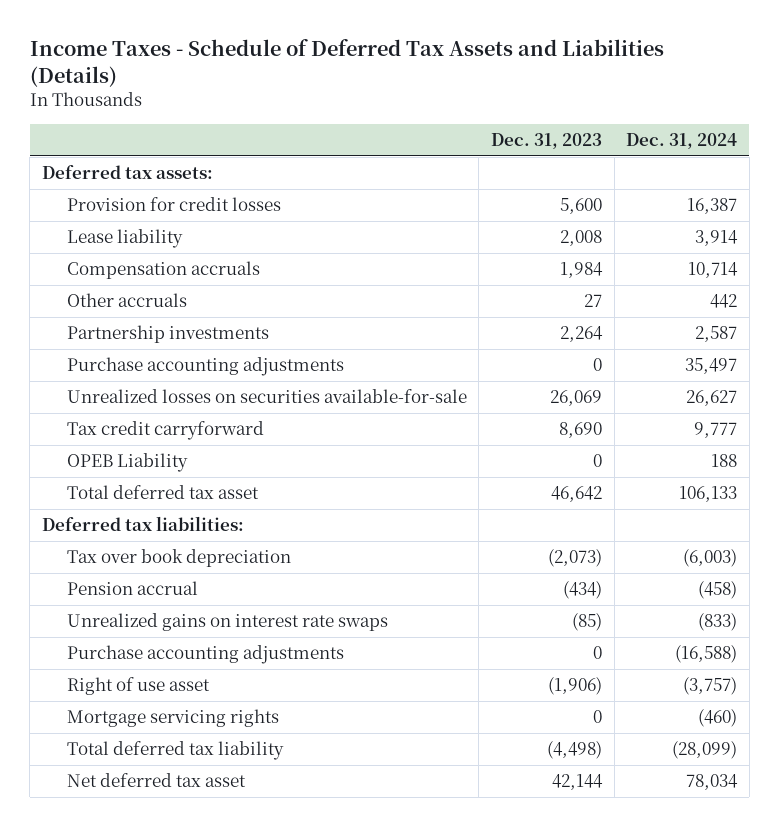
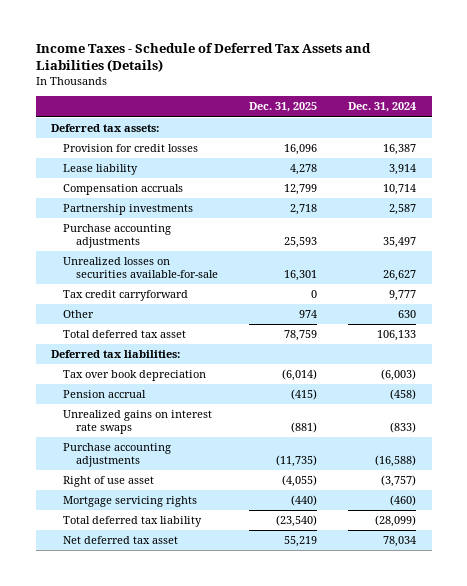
- | Dec. 31, 2023 | Dec. 31, 2024
+ | Dec. 31, 2025 | Dec. 31, 2024
- Other accruals | 27 | 442
- OPEB Liability | 0 | 188
+ Other | 974 | 630

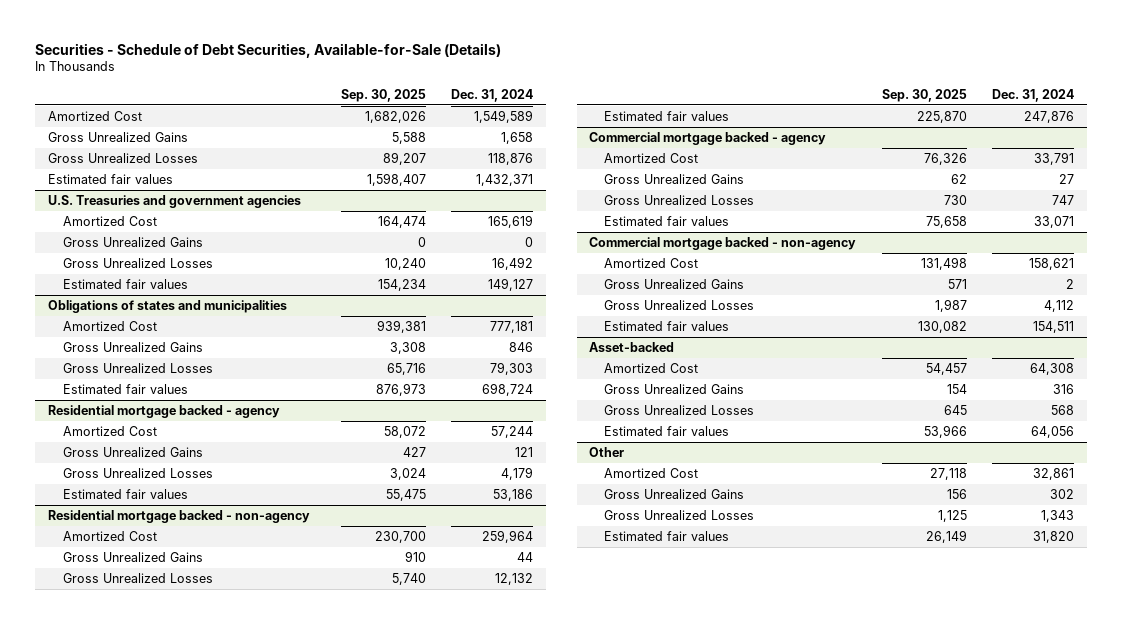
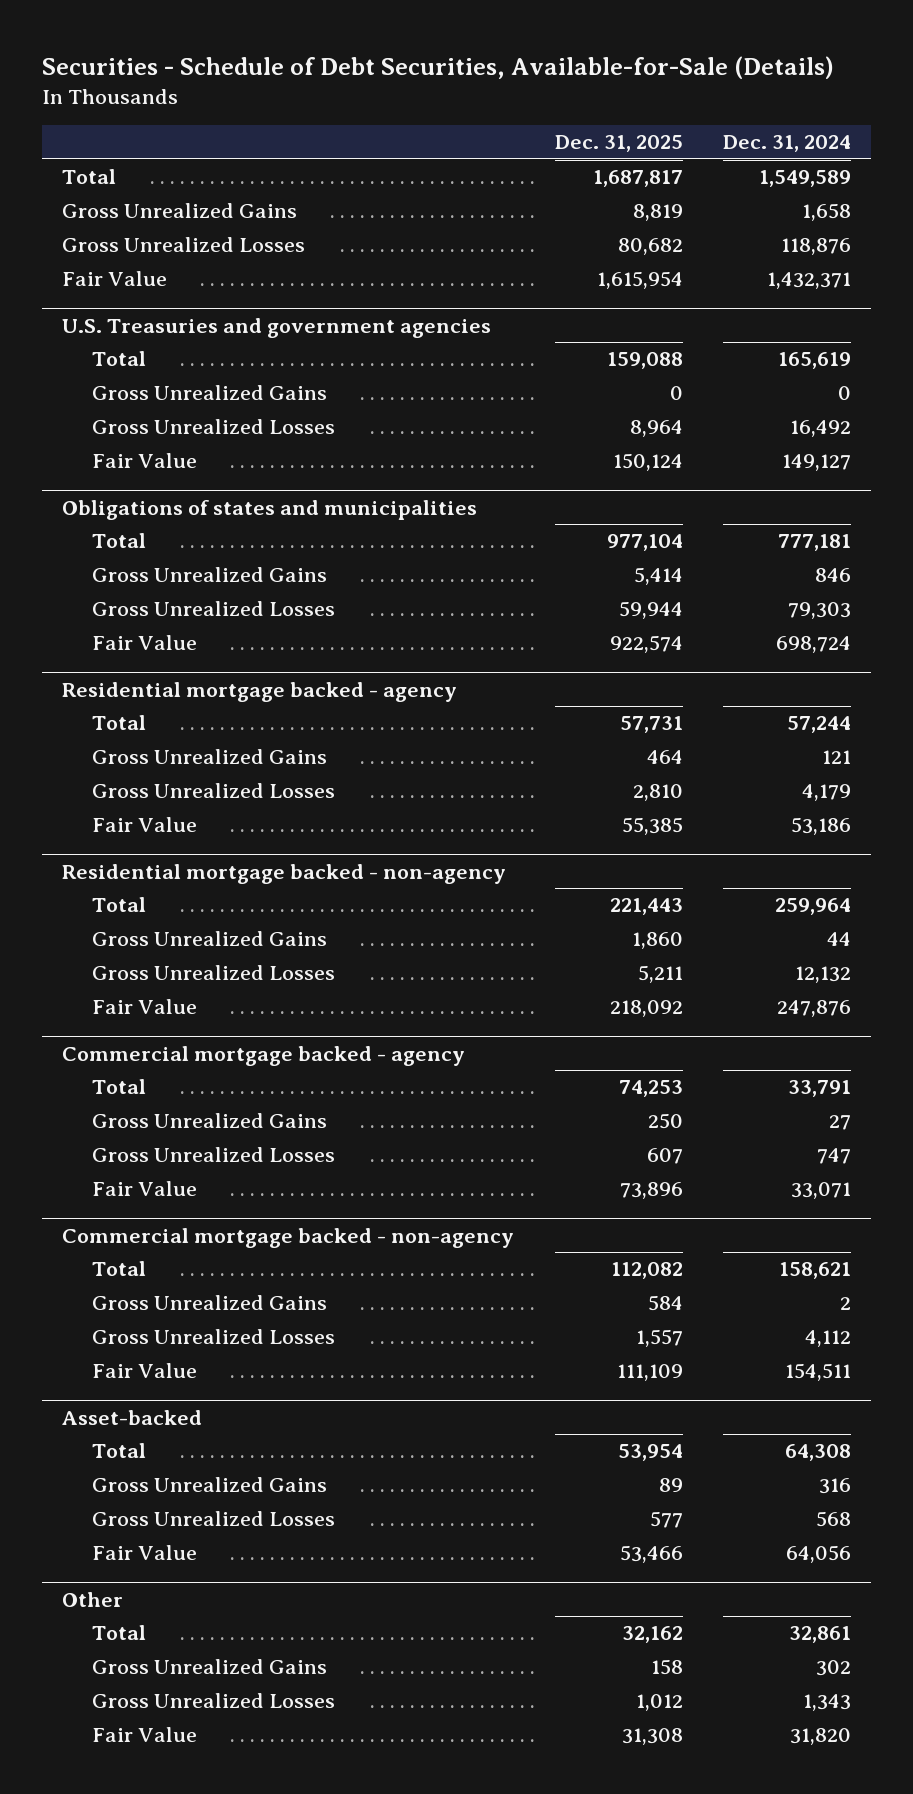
- | Sep. 30, 2025 | Dec. 31, 2024
+ | Dec. 31, 2025 | Dec. 31, 2024
- Amortized Cost | 1,682,026 | 1,549,589
+ Total | 1,687,817 | 1,549,589
- Estimated fair values | 1,598,407 | 1,432,371
+ Fair Value | 1,615,954 | 1,432,371
@ U.S. Treasuries and government agencies
- Amortized Cost | 164,474 | 165,619
+ Total | 159,088 | 165,619
- Estimated fair values | 154,234 | 149,127
+ Fair Value | 150,124 | 149,127
@ Obligations of states and municipalities
- Amortized Cost | 939,381 | 777,181
+ Total | 977,104 | 777,181
- Estimated fair values | 876,973 | 698,724
+ Fair Value | 922,574 | 698,724
@ Residential mortgage backed - agency
- Amortized Cost | 58,072 | 57,244
+ Total | 57,731 | 57,244
- Estimated fair values | 55,475 | 53,186
+ Fair Value | 55,385 | 53,186
@ Residential mortgage backed - non-agency
- Amortized Cost | 230,700 | 259,964
+ Total | 221,443 | 259,964
- Estimated fair values | 225,870 | 247,876
+ Fair Value | 218,092 | 247,876
@ Commercial mortgage backed - agency
- Amortized Cost | 76,326 | 33,791
+ Total | 74,253 | 33,791
- Estimated fair values | 75,658 | 33,071
+ Fair Value | 73,896 | 33,071
@ Commercial mortgage backed - non-agency
- Amortized Cost | 131,498 | 158,621
+ Total | 112,082 | 158,621
- Estimated fair values | 130,082 | 154,511
+ Fair Value | 111,109 | 154,511
@ Asset-backed
- Amortized Cost | 54,457 | 64,308
+ Total | 53,954 | 64,308
- Estimated fair values | 53,966 | 64,056
+ Fair Value | 53,466 | 64,056
@ Other
- Amortized Cost | 27,118 | 32,861
+ Total | 32,162 | 32,861
- Estimated fair values | 26,149 | 31,820
+ Fair Value | 31,308 | 31,820

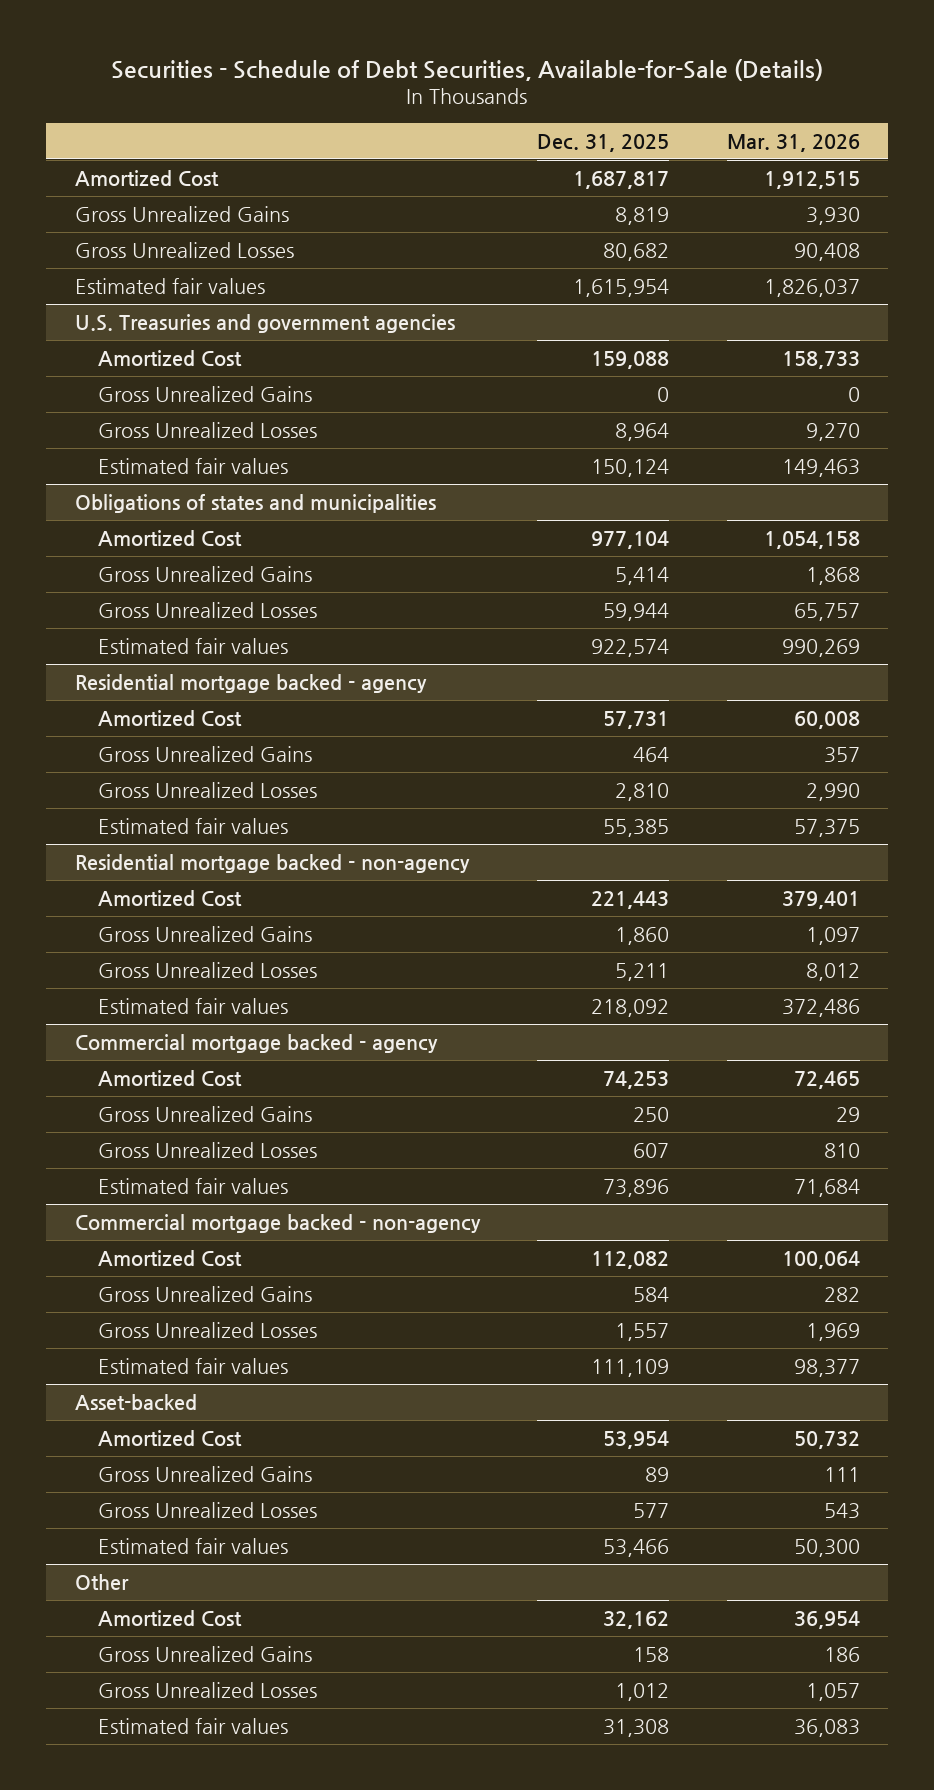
- | Dec. 31, 2025 | Dec. 31, 2024
+ | Dec. 31, 2025 | Mar. 31, 2026
- Total | 1,687,817 | 1,549,589
+ Amortized Cost | 1,687,817 | 1,912,515
- Fair Value | 1,615,954 | 1,432,371
+ Estimated fair values | 1,615,954 | 1,826,037
@ U.S. Treasuries and government agencies
- Total | 159,088 | 165,619
+ Amortized Cost | 159,088 | 158,733
- Fair Value | 150,124 | 149,127
+ Estimated fair values | 150,124 | 149,463
@ Obligations of states and municipalities
- Total | 977,104 | 777,181
+ Amortized Cost | 977,104 | 1,054,158
- Fair Value | 922,574 | 698,724
+ Estimated fair values | 922,574 | 990,269
@ Residential mortgage backed - agency
- Total | 57,731 | 57,244
+ Amortized Cost | 57,731 | 60,008
- Fair Value | 55,385 | 53,186
+ Estimated fair values | 55,385 | 57,375
@ Residential mortgage backed - non-agency
- Total | 221,443 | 259,964
+ Amortized Cost | 221,443 | 379,401
- Fair Value | 218,092 | 247,876
+ Estimated fair values | 218,092 | 372,486
@ Commercial mortgage backed - agency
- Total | 74,253 | 33,791
+ Amortized Cost | 74,253 | 72,465
- Fair Value | 73,896 | 33,071
+ Estimated fair values | 73,896 | 71,684
@ Commercial mortgage backed - non-agency
- Total | 112,082 | 158,621
+ Amortized Cost | 112,082 | 100,064
- Fair Value | 111,109 | 154,511
+ Estimated fair values | 111,109 | 98,377
@ Asset-backed
- Total | 53,954 | 64,308
+ Amortized Cost | 53,954 | 50,732
- Fair Value | 53,466 | 64,056
+ Estimated fair values | 53,466 | 50,300
@ Other
- Total | 32,162 | 32,861
+ Amortized Cost | 32,162 | 36,954
- Fair Value | 31,308 | 31,820
+ Estimated fair values | 31,308 | 36,083

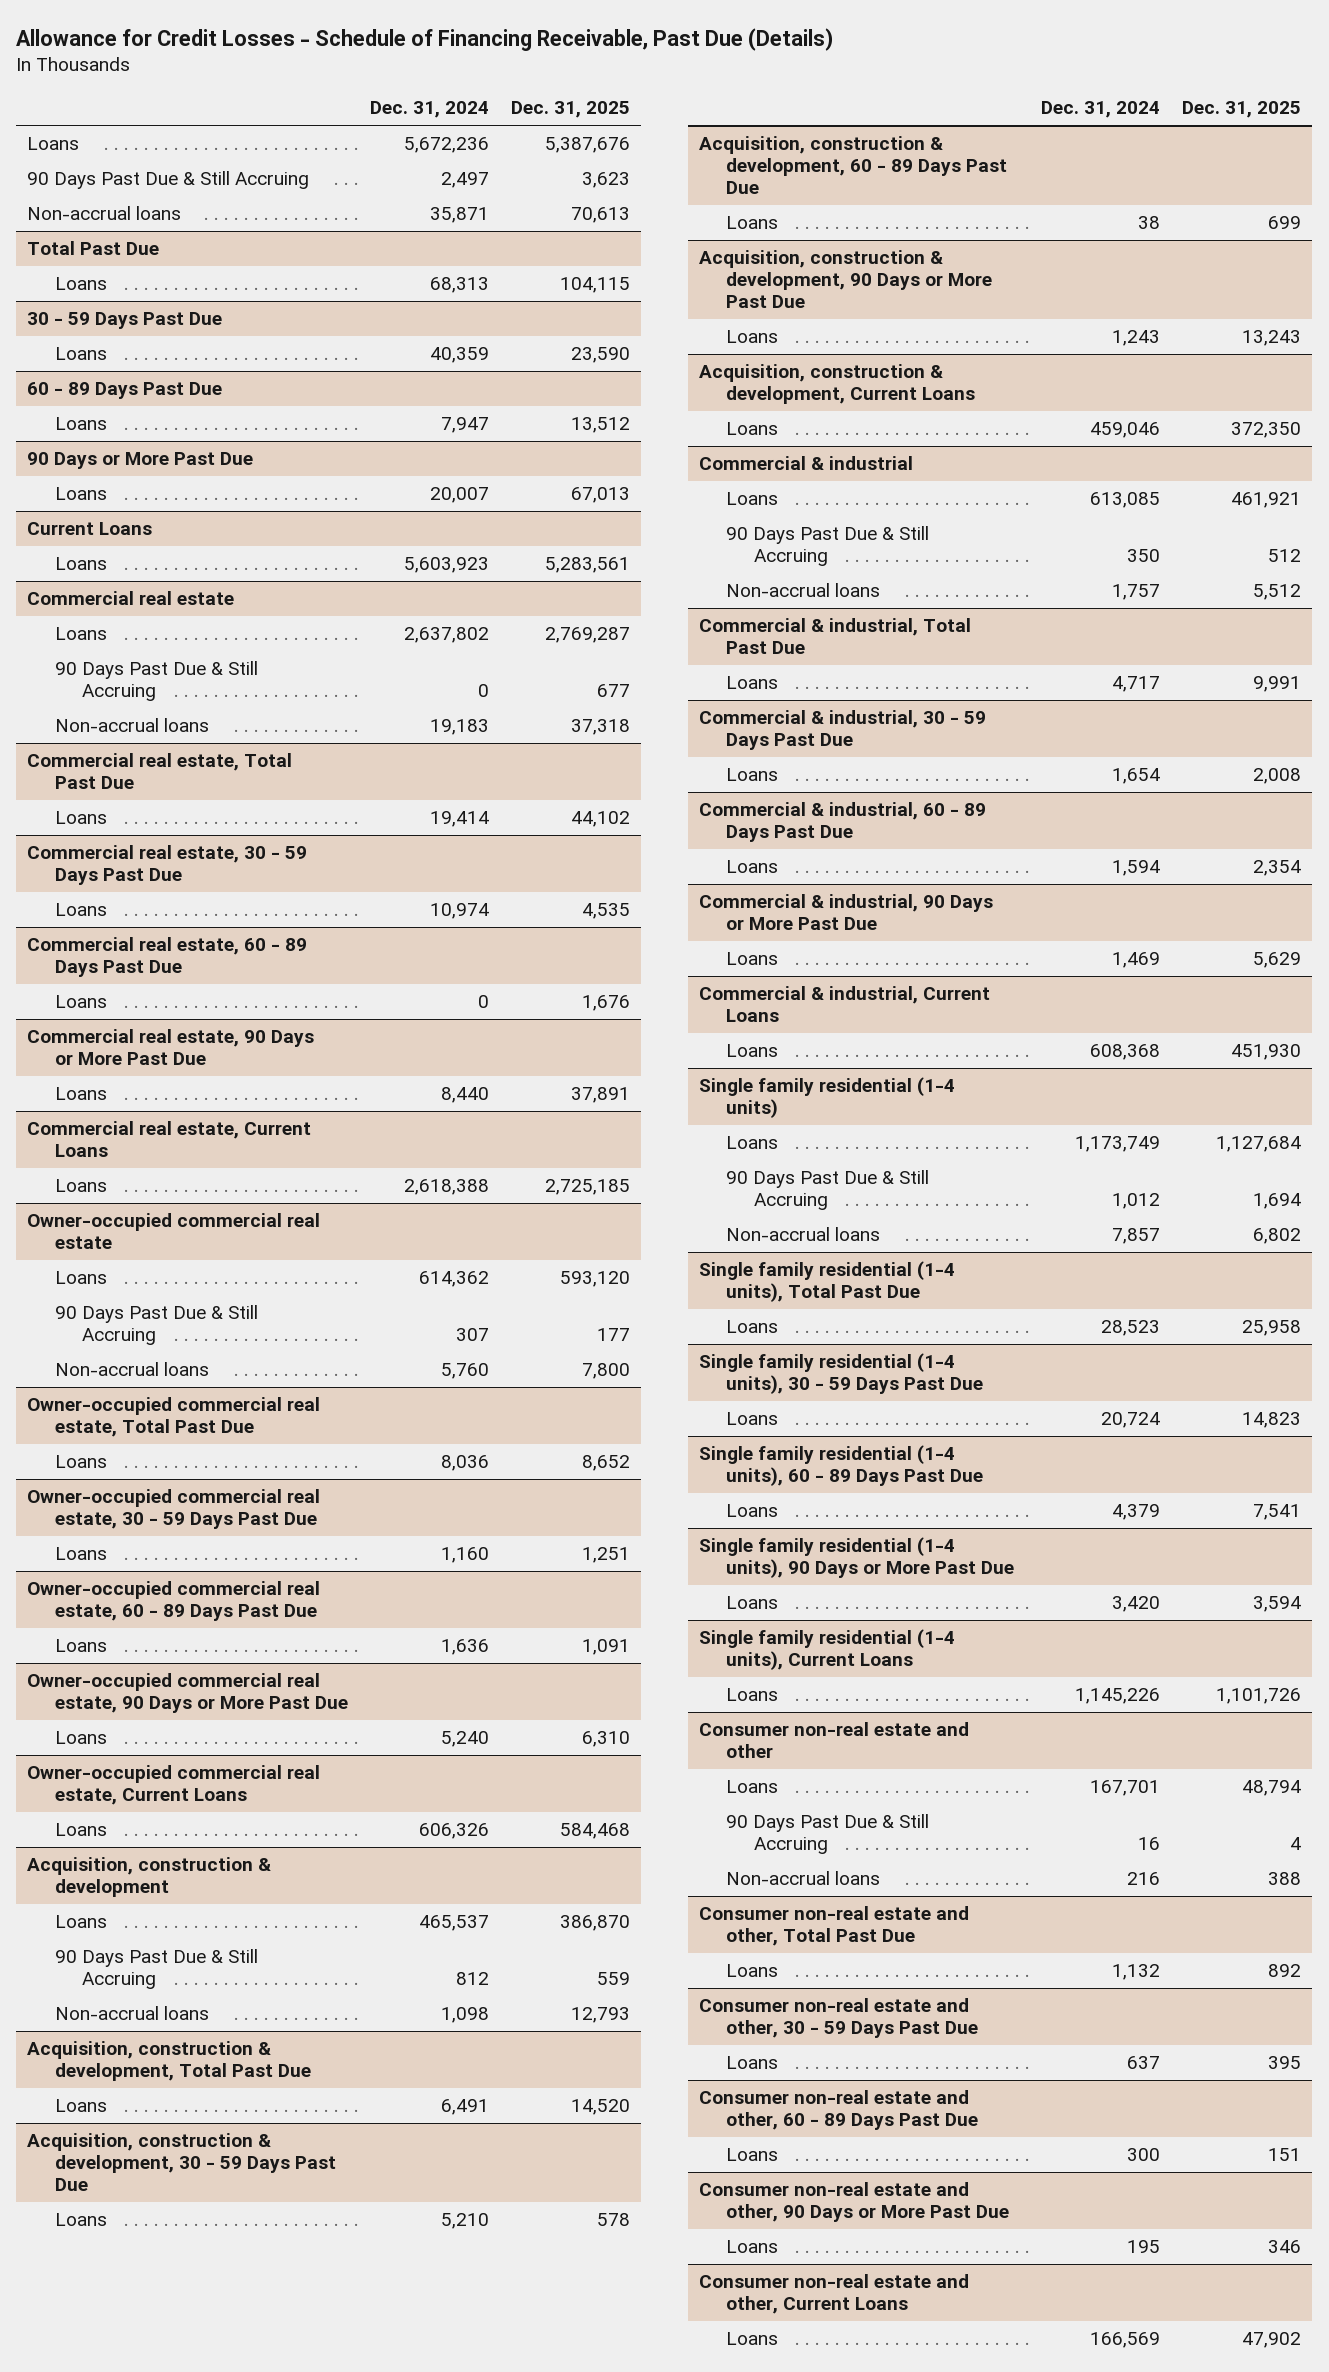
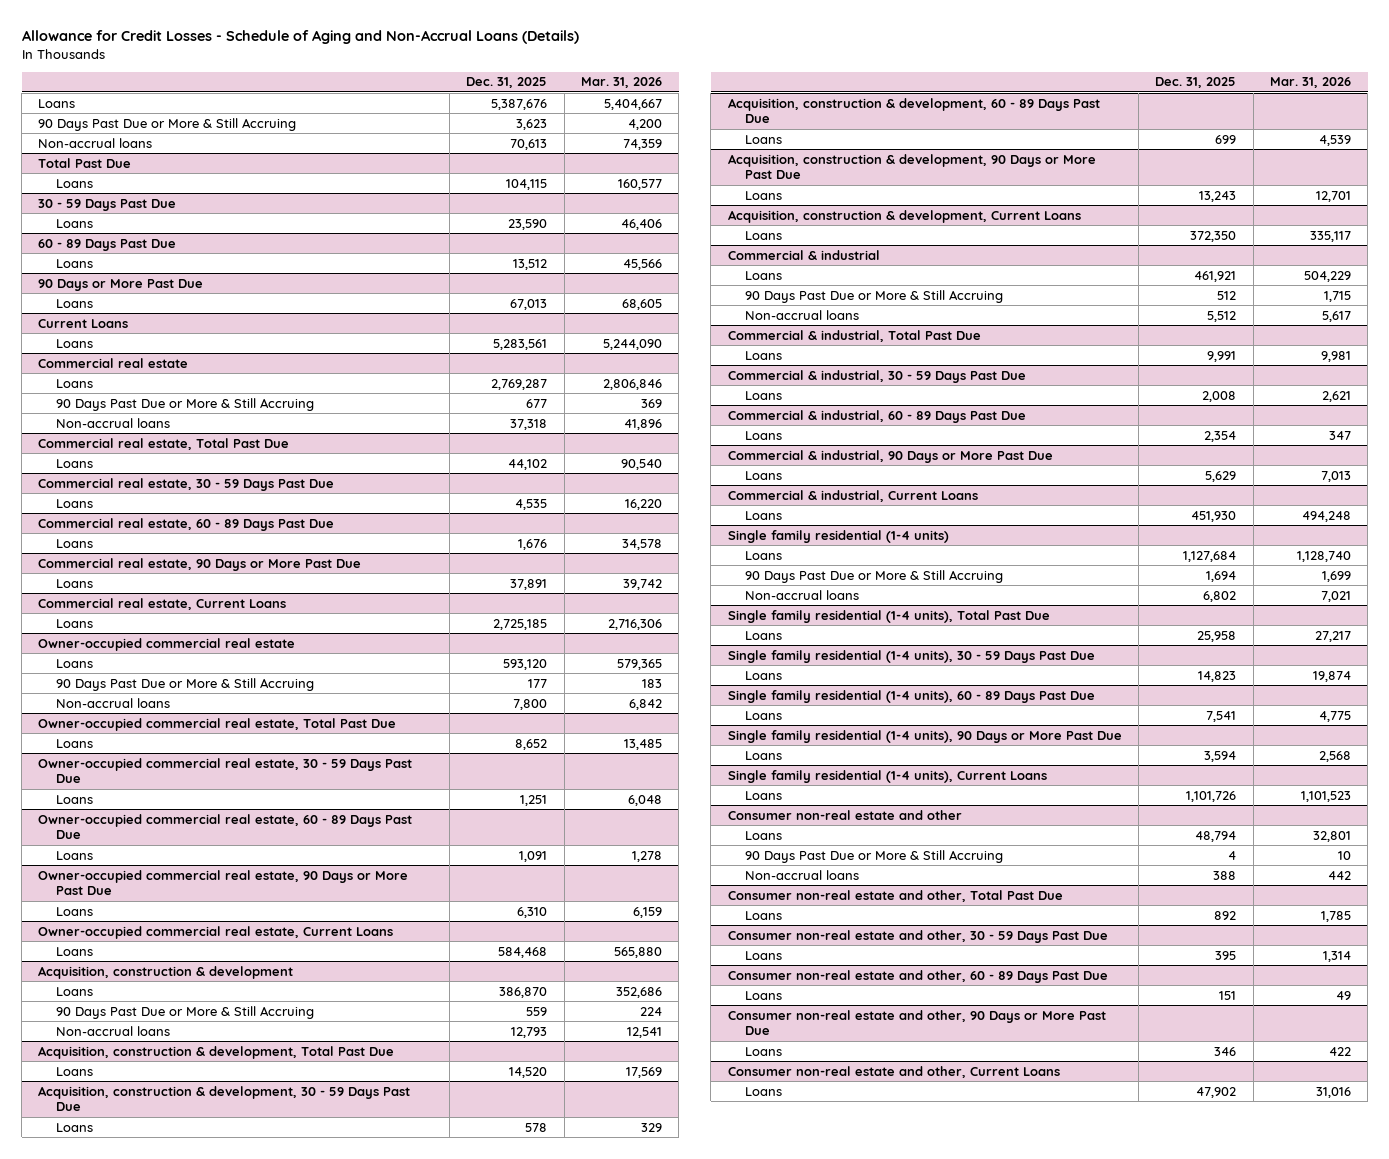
- Allowance for Credit Losses - Schedule of Financing Receivable, Past Due (Details)
+ Allowance for Credit Losses - Schedule of Aging and Non-Accrual Loans (Details)
- | Dec. 31, 2024 | Dec. 31, 2025
+ | Dec. 31, 2025 | Mar. 31, 2026
- 90 Days Past Due & Still Accruing | 2,497 | 3,623
+ 90 Days Past Due or More & Still Accruing | 3,623 | 4,200
@ Commercial real estate
- 90 Days Past Due & Still Accruing | 0 | 677
+ 90 Days Past Due or More & Still Accruing | 677 | 369
@ Owner-occupied commercial real estate
- 90 Days Past Due & Still Accruing | 307 | 177
+ 90 Days Past Due or More & Still Accruing | 177 | 183
@ Acquisition, construction & development
- 90 Days Past Due & Still Accruing | 812 | 559
+ 90 Days Past Due or More & Still Accruing | 559 | 224
@ Commercial & industrial
- 90 Days Past Due & Still Accruing | 350 | 512
+ 90 Days Past Due or More & Still Accruing | 512 | 1,715
@ Single family residential (1-4 units)
- 90 Days Past Due & Still Accruing | 1,012 | 1,694
+ 90 Days Past Due or More & Still Accruing | 1,694 | 1,699
@ Consumer non-real estate and other
- 90 Days Past Due & Still Accruing | 16 | 4
+ 90 Days Past Due or More & Still Accruing | 4 | 10

